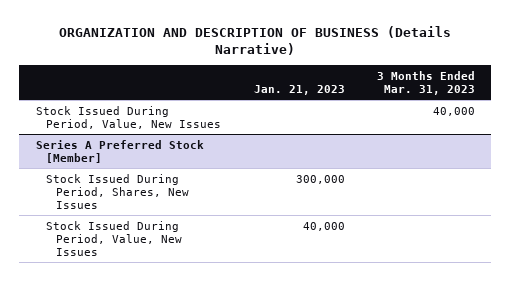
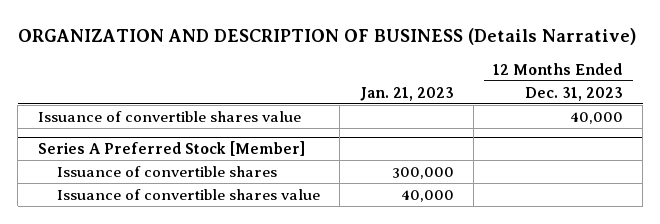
- | Jan. 21, 2023 | 3 Months Ended Mar. 31, 2023
+ | Jan. 21, 2023 | 12 Months Ended Dec. 31, 2023
- Stock Issued During Period, Value, New Issues | | 40,000
+ Issuance of convertible shares value | | 40,000
@ Series A Preferred Stock [Member]
- Stock Issued During Period, Shares, New Issues | 300,000 |
- Stock Issued During Period, Value, New Issues | 40,000 |
+ Issuance of convertible shares | 300,000 |
+ Issuance of convertible shares value | 40,000 |

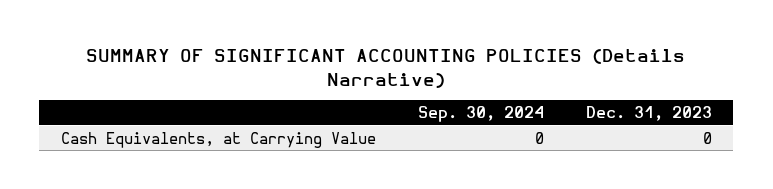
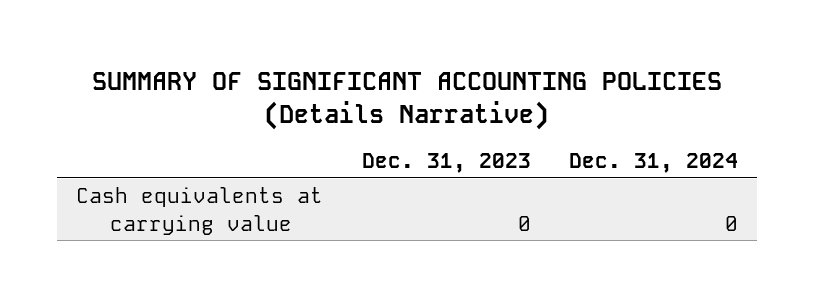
- | Sep. 30, 2024 | Dec. 31, 2023
+ | Dec. 31, 2023 | Dec. 31, 2024
- Cash Equivalents, at Carrying Value | 0 | 0
+ Cash equivalents at carrying value | 0 | 0

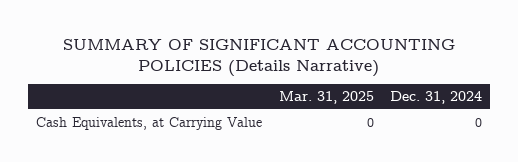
- | Dec. 31, 2023 | Dec. 31, 2024
+ | Mar. 31, 2025 | Dec. 31, 2024
- Cash equivalents at carrying value | 0 | 0
+ Cash Equivalents, at Carrying Value | 0 | 0

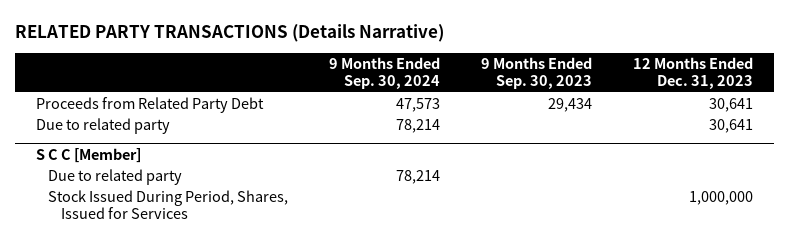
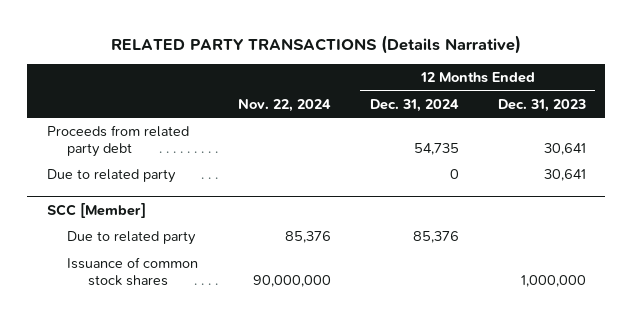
- | 9 Months Ended Sep. 30, 2024 | 9 Months Ended Sep. 30, 2023 | 12 Months Ended Dec. 31, 2023
+ | Nov. 22, 2024 | 12 Months Ended Dec. 31, 2024 | 12 Months Ended Dec. 31, 2023
- Proceeds from Related Party Debt | 47,573 | 29,434 | 30,641
+ Proceeds from related party debt | | 54,735 | 30,641
- S C C [Member]
+ SCC [Member]
- Stock Issued During Period, Shares, Issued for Services | | | 1,000,000
+ Issuance of common stock shares | 90,000,000 | | 1,000,000

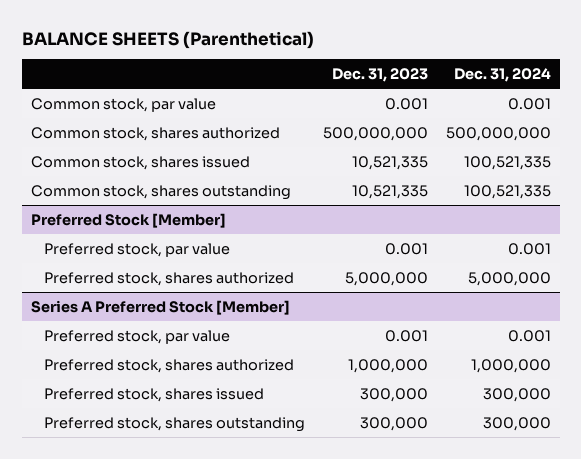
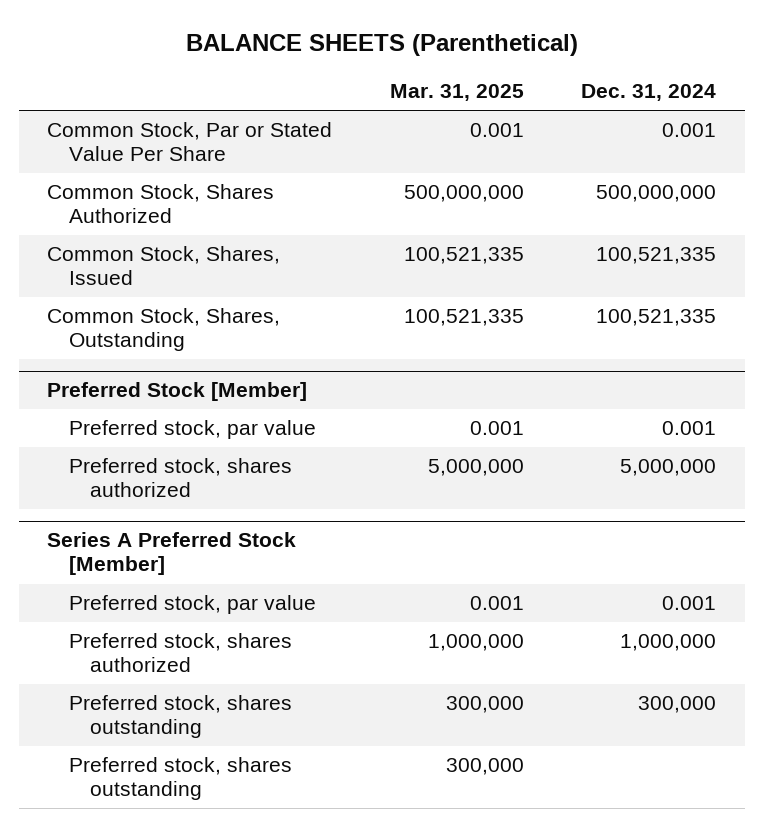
- | Dec. 31, 2023 | Dec. 31, 2024
+ | Mar. 31, 2025 | Dec. 31, 2024
- Common stock, par value | 0.001 | 0.001
- Common stock, shares authorized | 500,000,000 | 500,000,000
- Common stock, shares issued | 10,521,335 | 100,521,335
- Common stock, shares outstanding | 10,521,335 | 100,521,335
+ Common Stock, Par or Stated Value Per Share | 0.001 | 0.001
+ Common Stock, Shares Authorized | 500,000,000 | 500,000,000
+ Common Stock, Shares, Issued | 100,521,335 | 100,521,335
+ Common Stock, Shares, Outstanding | 100,521,335 | 100,521,335
@ Series A Preferred Stock [Member]
- Preferred stock, shares issued | 300,000 | 300,000
+ Preferred stock, shares outstanding | 300,000 |

